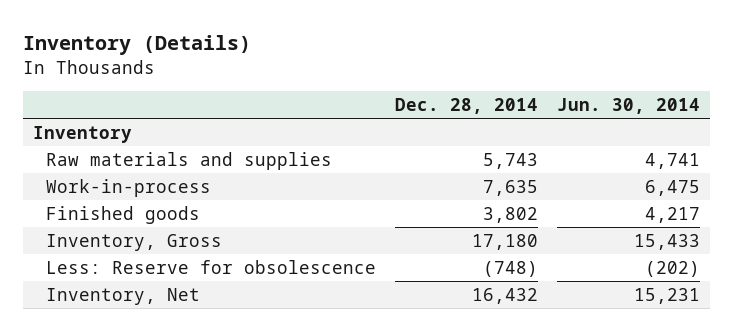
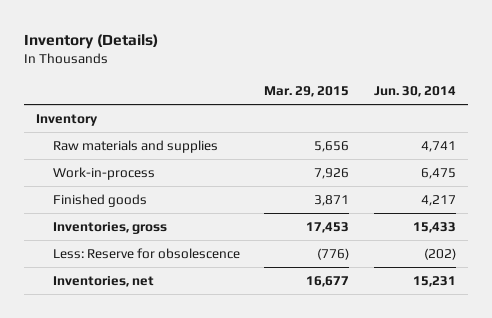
- | Dec. 28, 2014 | Jun. 30, 2014
+ | Mar. 29, 2015 | Jun. 30, 2014
- Inventory, Gross | 17,180 | 15,433
+ Inventories, gross | 17,453 | 15,433
- Inventory, Net | 16,432 | 15,231
+ Inventories, net | 16,677 | 15,231

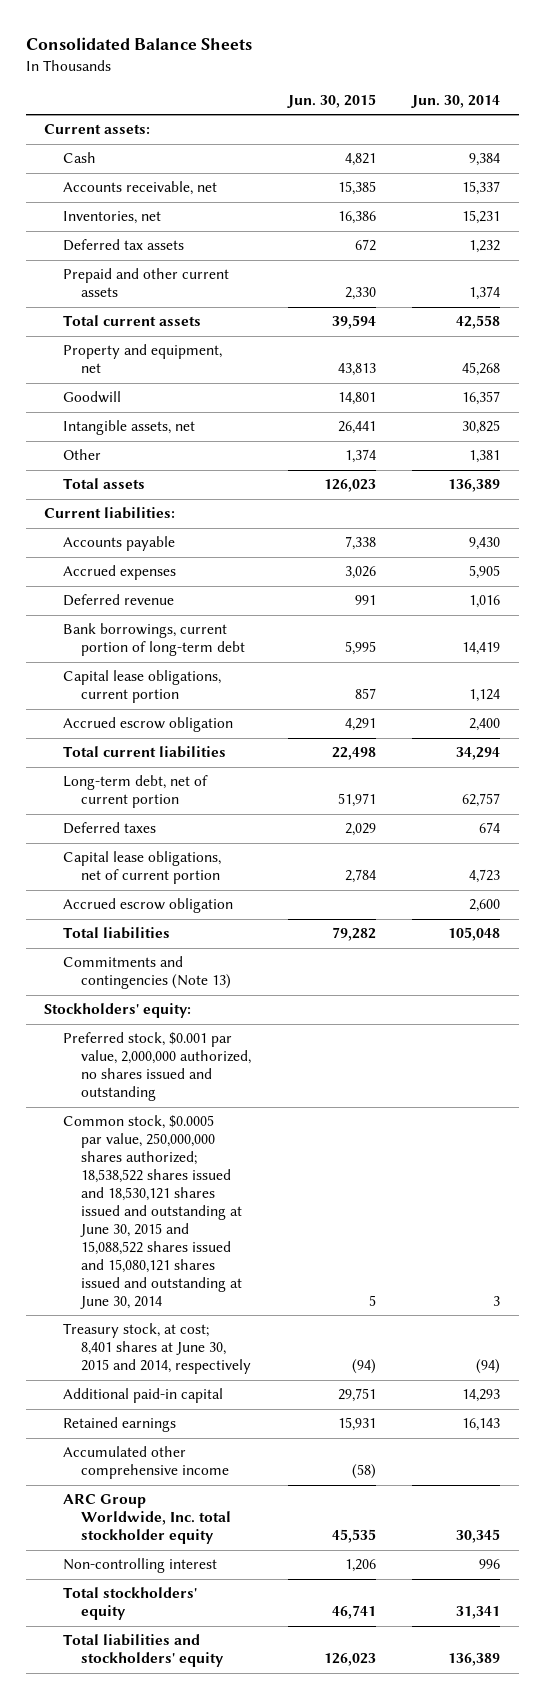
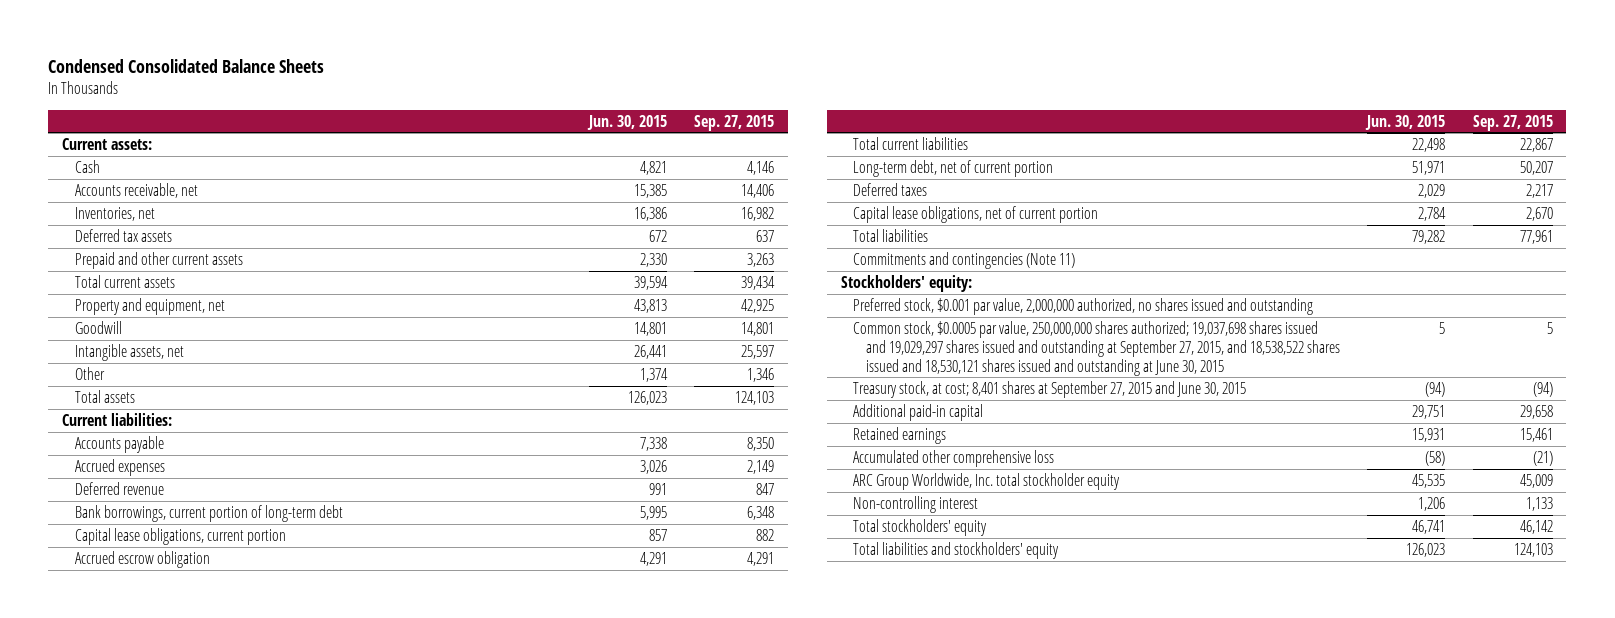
- Consolidated Balance Sheets
+ Condensed Consolidated Balance Sheets
- | Jun. 30, 2015 | Jun. 30, 2014
+ | Jun. 30, 2015 | Sep. 27, 2015
- Accrued escrow obligation | | 2,600
- Commitments and contingencies (Note 13)
+ Commitments and contingencies (Note 11)
- Common stock, $0.0005 par value, 250,000,000 shares authorized; 18,538,522 shares issued and 18,530,121 shares issued and outstanding at June 30, 2015 and 15,088,522 shares issued and 15,080,121 shares issued and outstanding at June 30, 2014 | 5 | 3
- Treasury stock, at cost; 8,401 shares at June 30, 2015 and 2014, respectively | (94) | (94)
+ Common stock, $0.0005 par value, 250,000,000 shares authorized; 19,037,698 shares issued and 19,029,297 shares issued and outstanding at September 27, 2015, and 18,538,522 shares issued and 18,530,121 shares issued and outstanding at June 30, 2015 | 5 | 5
+ Treasury stock, at cost; 8,401 shares at September 27, 2015 and June 30, 2015 | (94) | (94)
- Accumulated other comprehensive income | (58) |
+ Accumulated other comprehensive loss | (58) | (21)

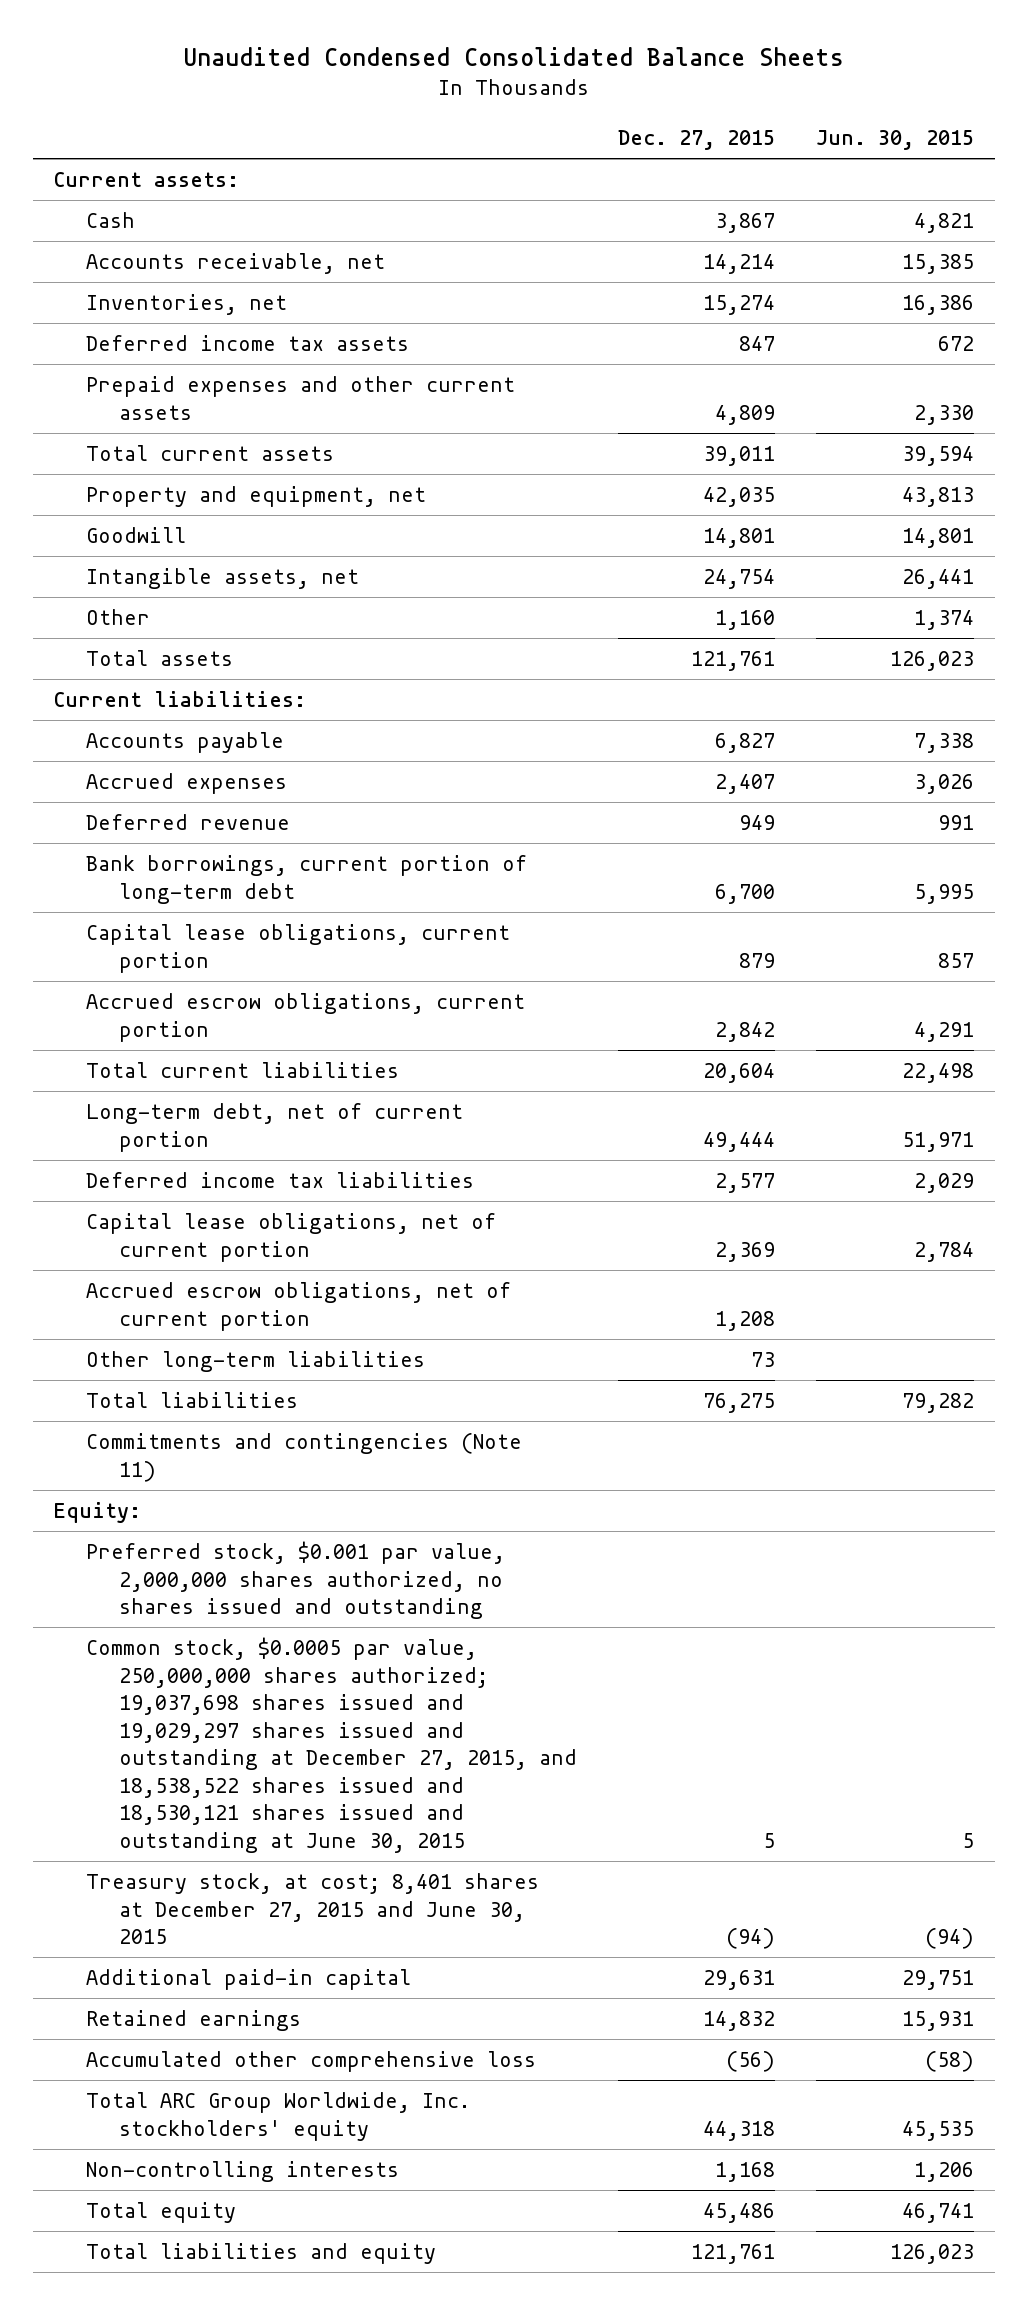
- Condensed Consolidated Balance Sheets
+ Unaudited Condensed Consolidated Balance Sheets
- | Jun. 30, 2015 | Sep. 27, 2015
+ | Dec. 27, 2015 | Jun. 30, 2015
- Deferred tax assets | 672 | 637
- Prepaid and other current assets | 2,330 | 3,263
+ Deferred income tax assets | 847 | 672
+ Prepaid expenses and other current assets | 4,809 | 2,330
- Accrued escrow obligation | 4,291 | 4,291
+ Accrued escrow obligations, current portion | 2,842 | 4,291
- Deferred taxes | 2,029 | 2,217
+ Deferred income tax liabilities | 2,577 | 2,029
+ Accrued escrow obligations, net of current portion | 1,208 |
+ Other long-term liabilities | 73 |
- Stockholders' equity:
- Preferred stock, $0.001 par value, 2,000,000 authorized, no shares issued and outstanding
- Common stock, $0.0005 par value, 250,000,000 shares authorized; 19,037,698 shares issued and 19,029,297 shares issued and outstanding at September 27, 2015, and 18,538,522 shares issued and 18,530,121 shares issued and outstanding at June 30, 2015 | 5 | 5
- Treasury stock, at cost; 8,401 shares at September 27, 2015 and June 30, 2015 | (94) | (94)
+ Equity:
+ Preferred stock, $0.001 par value, 2,000,000 shares authorized, no shares issued and outstanding
+ Common stock, $0.0005 par value, 250,000,000 shares authorized; 19,037,698 shares issued and 19,029,297 shares issued and outstanding at December 27, 2015, and 18,538,522 shares issued and 18,530,121 shares issued and outstanding at June 30, 2015 | 5 | 5
+ Treasury stock, at cost; 8,401 shares at December 27, 2015 and June 30, 2015 | (94) | (94)
- ARC Group Worldwide, Inc. total stockholder equity | 45,535 | 45,009
- Non-controlling interest | 1,206 | 1,133
- Total stockholders' equity | 46,741 | 46,142
- Total liabilities and stockholders' equity | 126,023 | 124,103
+ Total ARC Group Worldwide, Inc. stockholders' equity | 44,318 | 45,535
+ Non-controlling interests | 1,168 | 1,206
+ Total equity | 45,486 | 46,741
+ Total liabilities and equity | 121,761 | 126,023

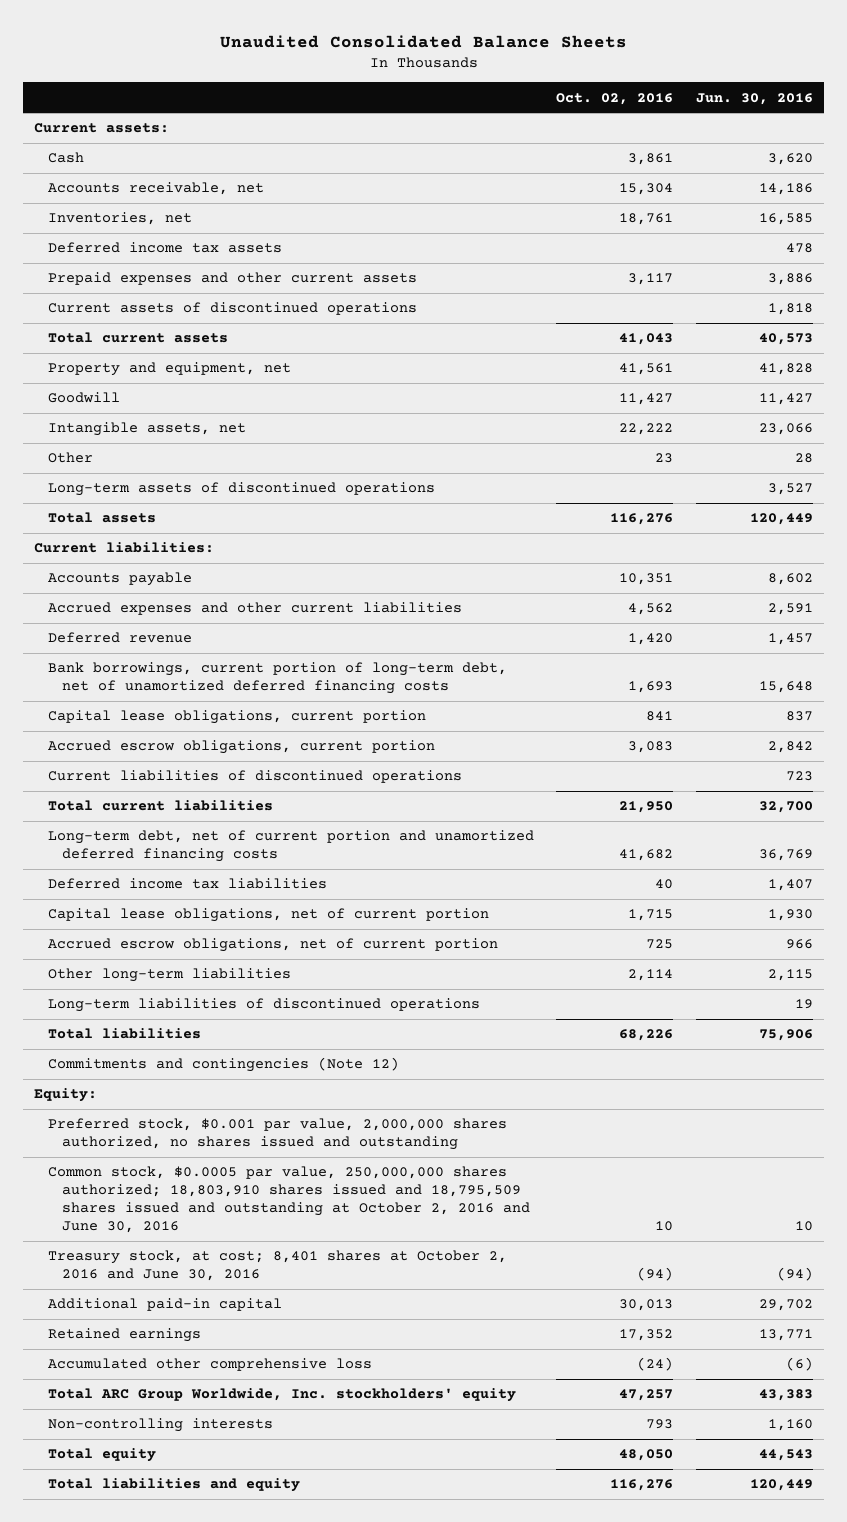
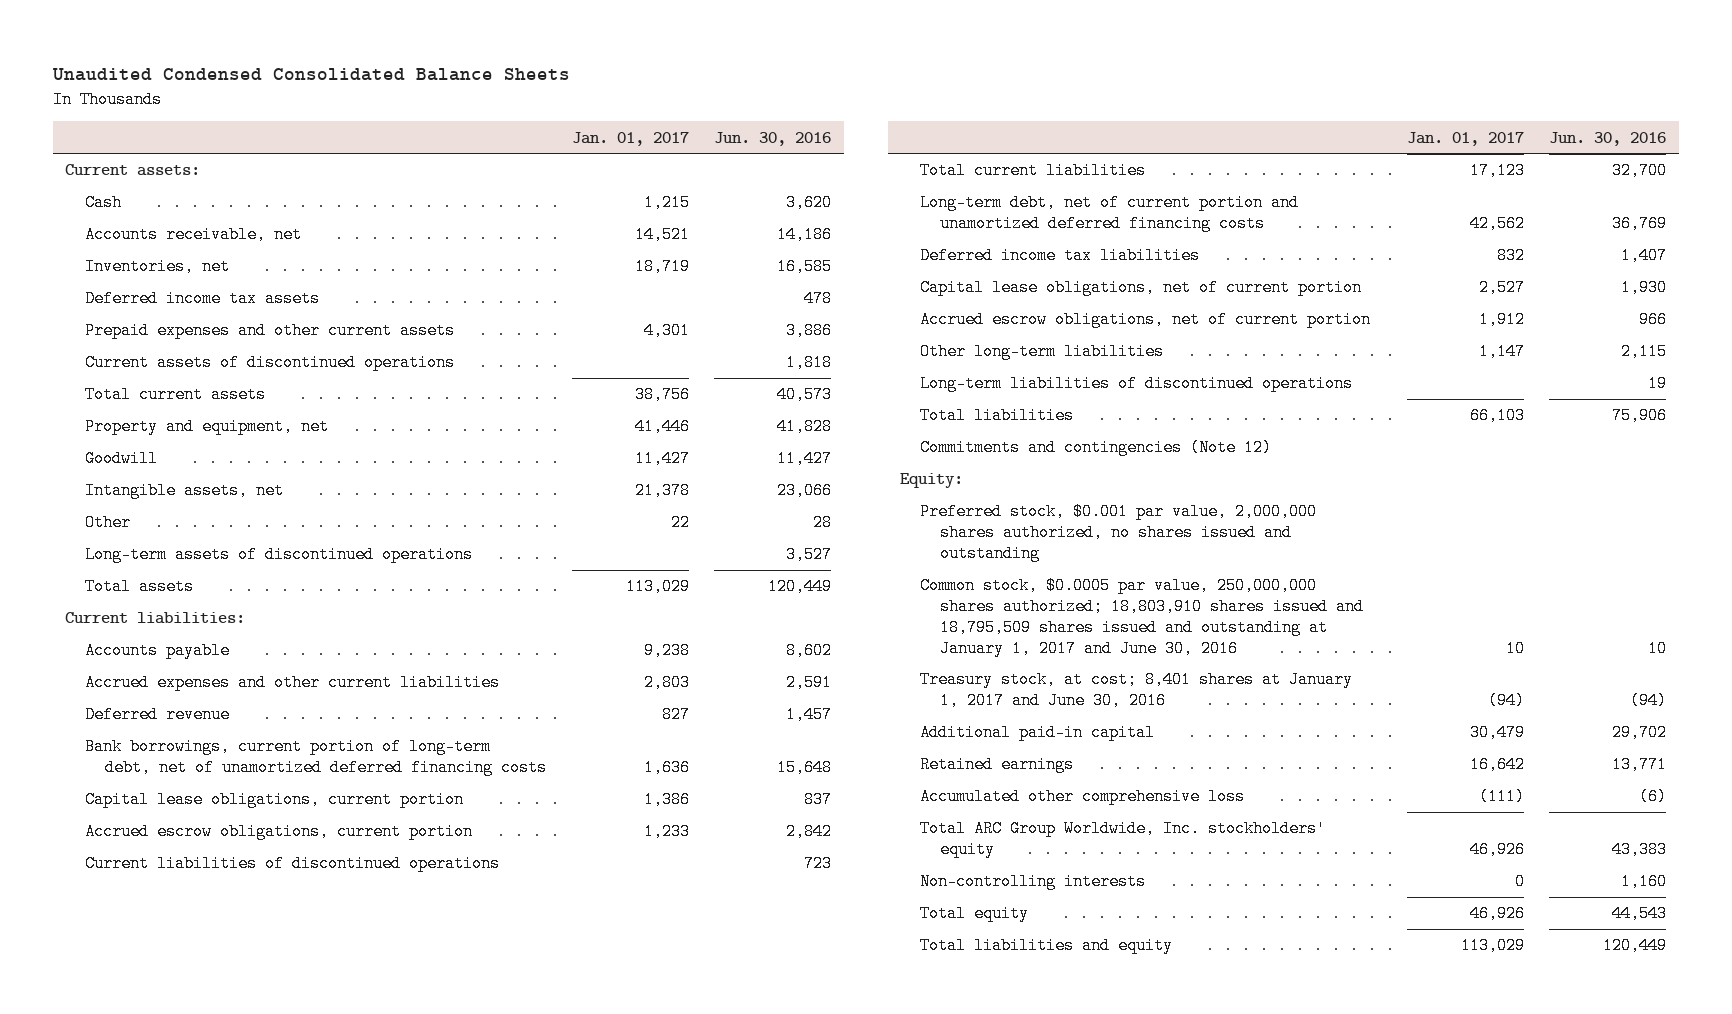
- Unaudited Consolidated Balance Sheets
+ Unaudited Condensed Consolidated Balance Sheets
- | Oct. 02, 2016 | Jun. 30, 2016
+ | Jan. 01, 2017 | Jun. 30, 2016
- Common stock, $0.0005 par value, 250,000,000 shares authorized; 18,803,910 shares issued and 18,795,509 shares issued and outstanding at October 2, 2016 and June 30, 2016 | 10 | 10
- Treasury stock, at cost; 8,401 shares at October 2, 2016 and June 30, 2016 | (94) | (94)
+ Common stock, $0.0005 par value, 250,000,000 shares authorized; 18,803,910 shares issued and 18,795,509 shares issued and outstanding at January 1, 2017 and June 30, 2016 | 10 | 10
+ Treasury stock, at cost; 8,401 shares at January 1, 2017 and June 30, 2016 | (94) | (94)

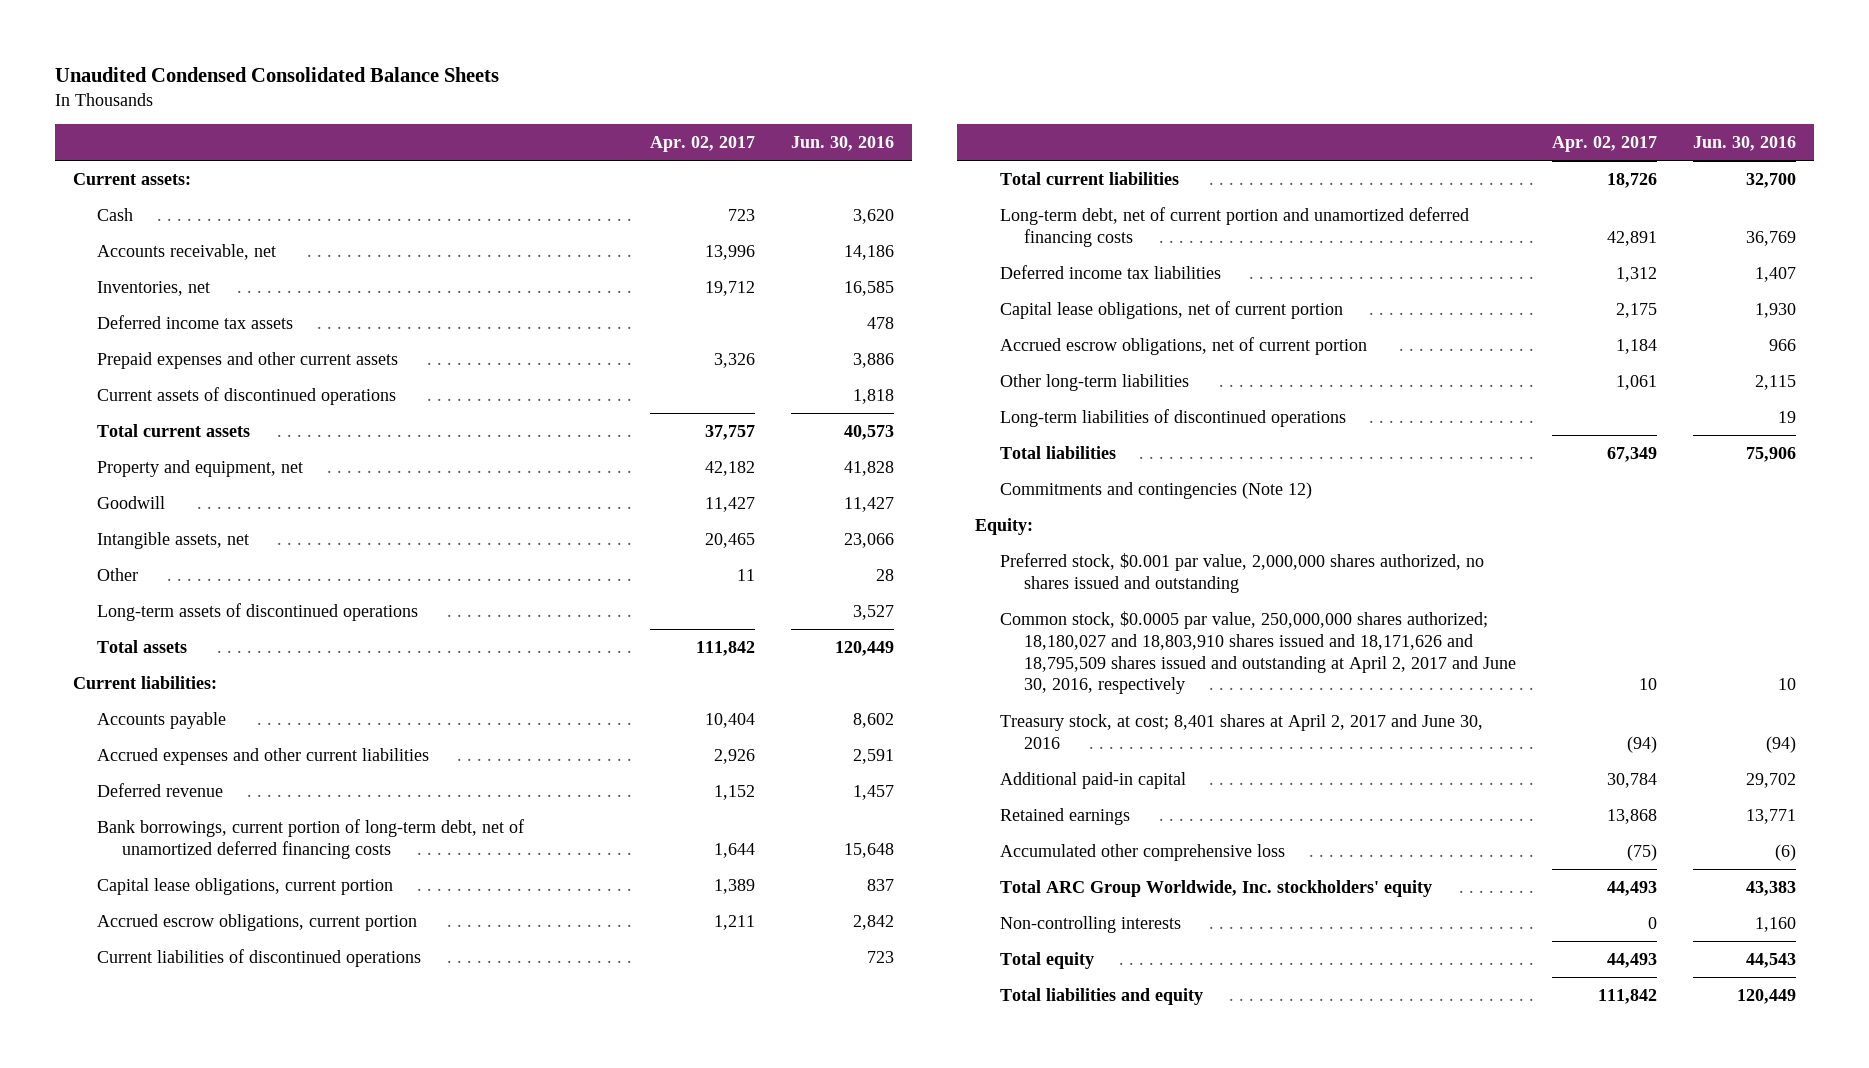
- | Jan. 01, 2017 | Jun. 30, 2016
+ | Apr. 02, 2017 | Jun. 30, 2016
- Common stock, $0.0005 par value, 250,000,000 shares authorized; 18,803,910 shares issued and 18,795,509 shares issued and outstanding at January 1, 2017 and June 30, 2016 | 10 | 10
- Treasury stock, at cost; 8,401 shares at January 1, 2017 and June 30, 2016 | (94) | (94)
+ Common stock, $0.0005 par value, 250,000,000 shares authorized; 18,180,027 and 18,803,910 shares issued and 18,171,626 and 18,795,509 shares issued and outstanding at April 2, 2017 and June 30, 2016, respectively | 10 | 10
+ Treasury stock, at cost; 8,401 shares at April 2, 2017 and June 30, 2016 | (94) | (94)

